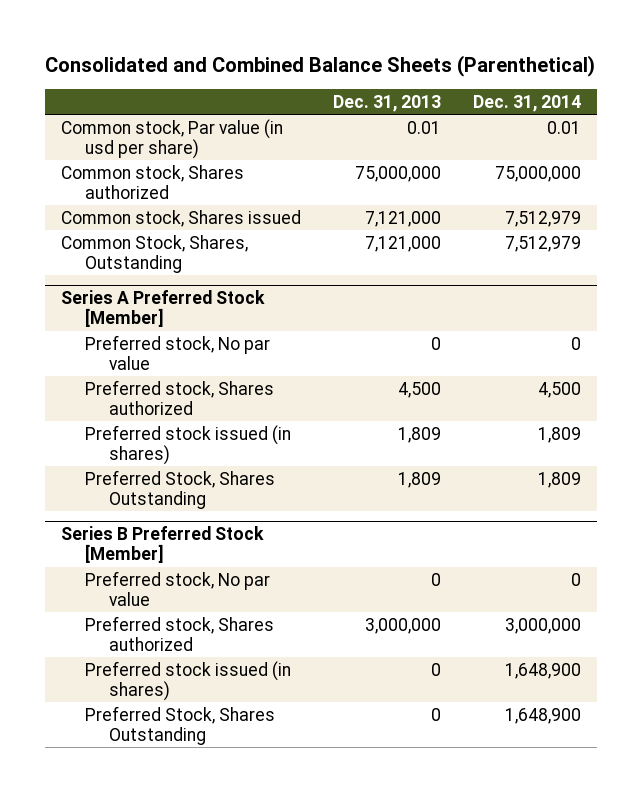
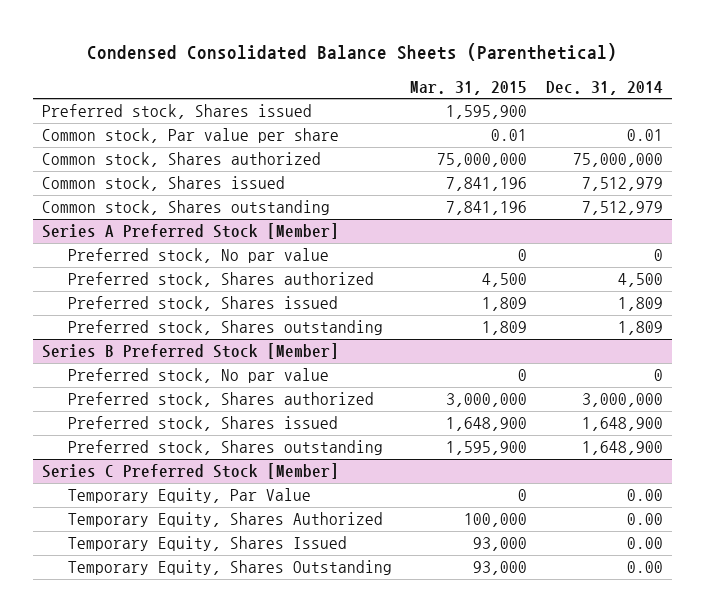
- Consolidated and Combined Balance Sheets (Parenthetical)
+ Condensed Consolidated Balance Sheets (Parenthetical)
- | Dec. 31, 2013 | Dec. 31, 2014
+ | Mar. 31, 2015 | Dec. 31, 2014
- Common stock, Par value (in usd per share) | 0.01 | 0.01
+ Preferred stock, Shares issued | 1,595,900 |
+ Common stock, Par value per share | 0.01 | 0.01
- Common Stock, Shares, Outstanding | 7,121,000 | 7,512,979
+ Common stock, Shares outstanding | 7,841,196 | 7,512,979
@ Series A Preferred Stock [Member]
- Preferred stock issued (in shares) | 1,809 | 1,809
- Preferred Stock, Shares Outstanding | 1,809 | 1,809
+ Preferred stock, Shares issued | 1,809 | 1,809
+ Preferred stock, Shares outstanding | 1,809 | 1,809
@ Series B Preferred Stock [Member]
- Preferred stock issued (in shares) | 0 | 1,648,900
- Preferred Stock, Shares Outstanding | 0 | 1,648,900
+ Preferred stock, Shares issued | 1,648,900 | 1,648,900
+ Preferred stock, Shares outstanding | 1,595,900 | 1,648,900
+ Series C Preferred Stock [Member]
+ Temporary Equity, Par Value | 0 | 0.00
+ Temporary Equity, Shares Authorized | 100,000 | 0.00
+ Temporary Equity, Shares Issued | 93,000 | 0.00
+ Temporary Equity, Shares Outstanding | 93,000 | 0.00

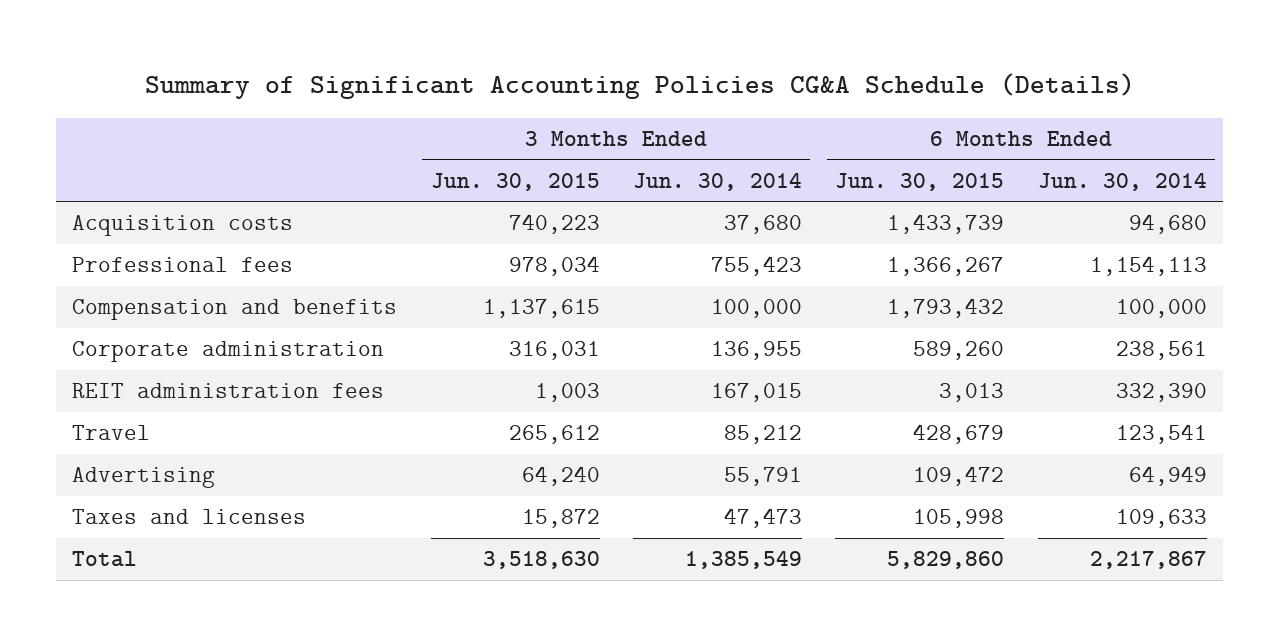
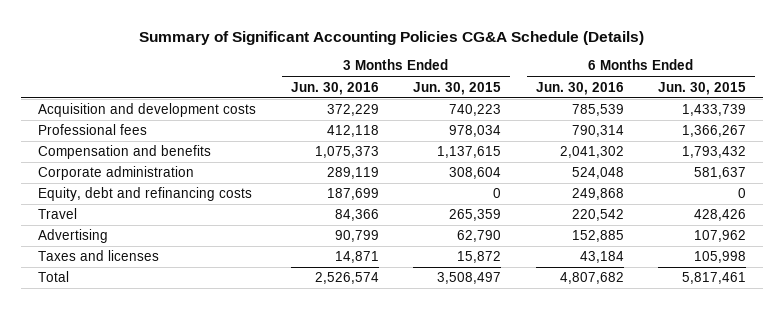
- | 3 Months Ended Jun. 30, 2015 | 3 Months Ended Jun. 30, 2014 | 6 Months Ended Jun. 30, 2015 | 6 Months Ended Jun. 30, 2014
+ | 3 Months Ended Jun. 30, 2016 | 3 Months Ended Jun. 30, 2015 | 6 Months Ended Jun. 30, 2016 | 6 Months Ended Jun. 30, 2015
- Acquisition costs | 740,223 | 37,680 | 1,433,739 | 94,680
+ Acquisition and development costs | 372,229 | 740,223 | 785,539 | 1,433,739
- Corporate administration | 316,031 | 136,955 | 589,260 | 238,561
- REIT administration fees | 1,003 | 167,015 | 3,013 | 332,390
- Travel | 265,612 | 85,212 | 428,679 | 123,541
- Advertising | 64,240 | 55,791 | 109,472 | 64,949
+ Corporate administration | 289,119 | 308,604 | 524,048 | 581,637
+ Equity, debt and refinancing costs | 187,699 | 0 | 249,868 | 0
+ Travel | 84,366 | 265,359 | 220,542 | 428,426
+ Advertising | 90,799 | 62,790 | 152,885 | 107,962
- Total | 3,518,630 | 1,385,549 | 5,829,860 | 2,217,867
+ Total | 2,526,574 | 3,508,497 | 4,807,682 | 5,817,461

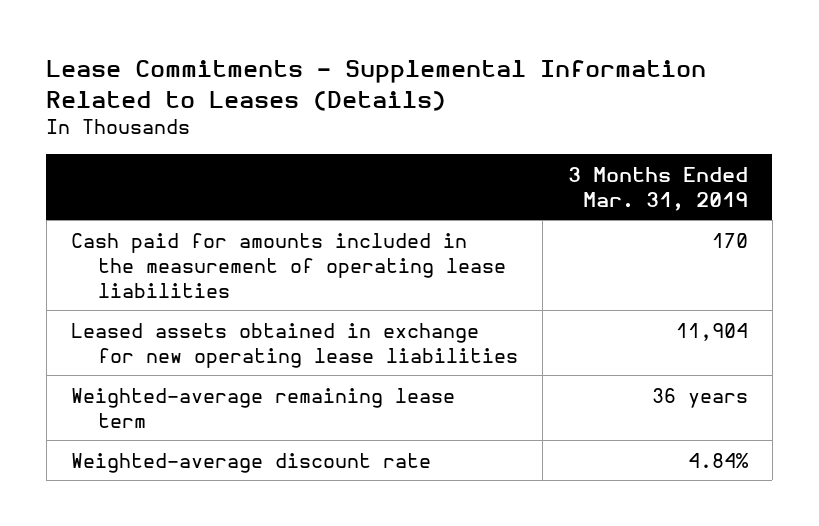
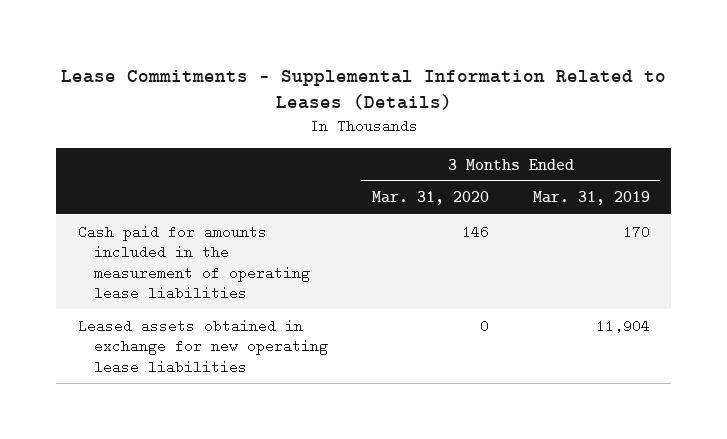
- | 3 Months Ended Mar. 31, 2019
+ | 3 Months Ended Mar. 31, 2020 | 3 Months Ended Mar. 31, 2019
- Weighted-average remaining lease term | 36 years
- Weighted-average discount rate | 4.84%

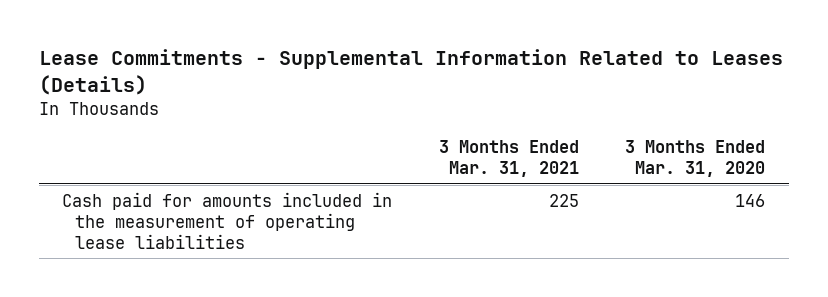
- | 3 Months Ended Mar. 31, 2020 | 3 Months Ended Mar. 31, 2019
+ | 3 Months Ended Mar. 31, 2021 | 3 Months Ended Mar. 31, 2020
- Leased assets obtained in exchange for new operating lease liabilities | 0 | 11,904

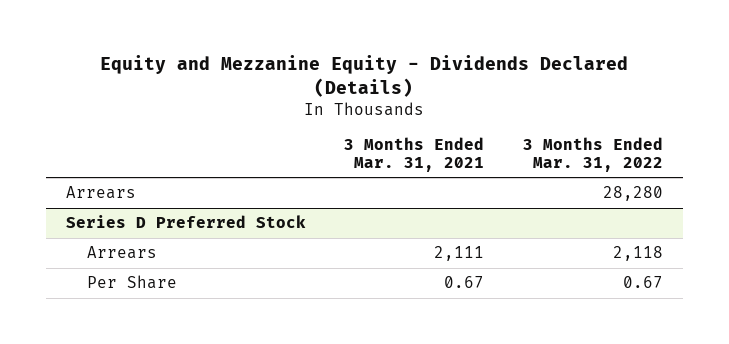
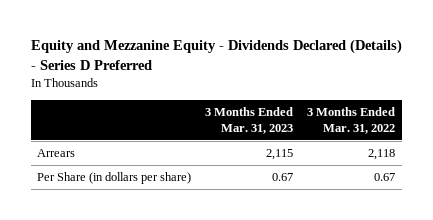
- Equity and Mezzanine Equity - Dividends Declared (Details)
+ Equity and Mezzanine Equity - Dividends Declared (Details) - Series D Preferred
- | 3 Months Ended Mar. 31, 2021 | 3 Months Ended Mar. 31, 2022
+ | 3 Months Ended Mar. 31, 2023 | 3 Months Ended Mar. 31, 2022
- Arrears | | 28,280
- Series D Preferred Stock
- Per Share | 0.67 | 0.67
+ Per Share (in dollars per share) | 0.67 | 0.67

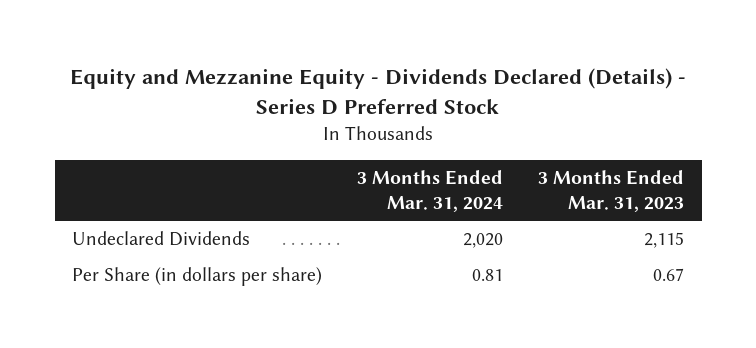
- Equity and Mezzanine Equity - Dividends Declared (Details) - Series D Preferred
+ Equity and Mezzanine Equity - Dividends Declared (Details) - Series D Preferred Stock
- | 3 Months Ended Mar. 31, 2023 | 3 Months Ended Mar. 31, 2022
+ | 3 Months Ended Mar. 31, 2024 | 3 Months Ended Mar. 31, 2023
- Arrears | 2,115 | 2,118
+ Undeclared Dividends | 2,020 | 2,115

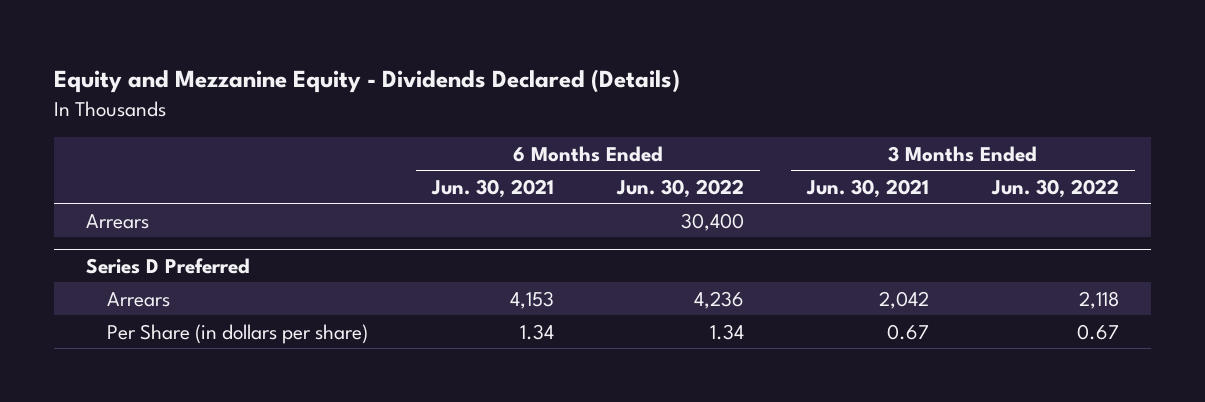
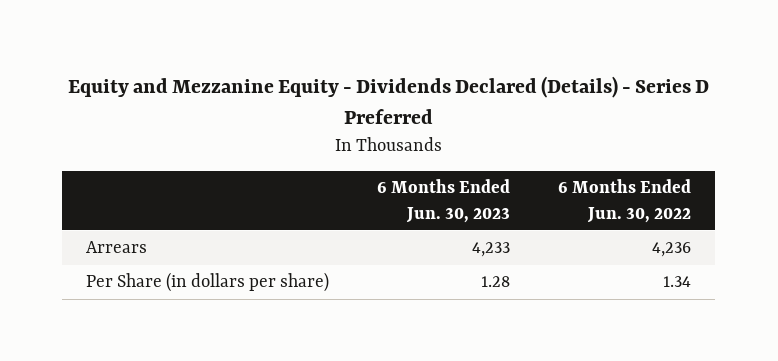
- Equity and Mezzanine Equity - Dividends Declared (Details)
+ Equity and Mezzanine Equity - Dividends Declared (Details) - Series D Preferred
- | 6 Months Ended Jun. 30, 2021 | 6 Months Ended Jun. 30, 2022 | 3 Months Ended Jun. 30, 2021 | 3 Months Ended Jun. 30, 2022
+ | 6 Months Ended Jun. 30, 2023 | 6 Months Ended Jun. 30, 2022
- Arrears | | 30,400 | |
- Series D Preferred

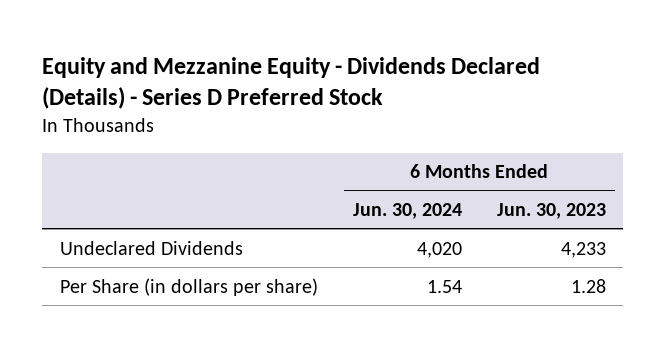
- Equity and Mezzanine Equity - Dividends Declared (Details) - Series D Preferred
+ Equity and Mezzanine Equity - Dividends Declared (Details) - Series D Preferred Stock
- | 6 Months Ended Jun. 30, 2023 | 6 Months Ended Jun. 30, 2022
+ | 6 Months Ended Jun. 30, 2024 | 6 Months Ended Jun. 30, 2023
- Arrears | 4,233 | 4,236
+ Undeclared Dividends | 4,020 | 4,233

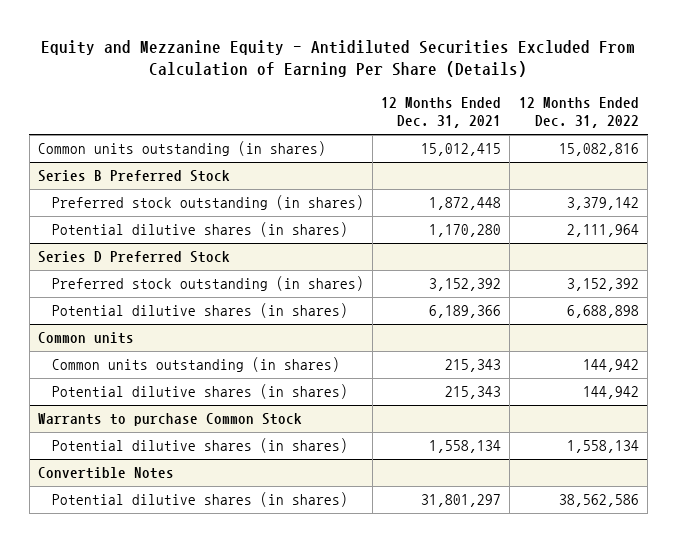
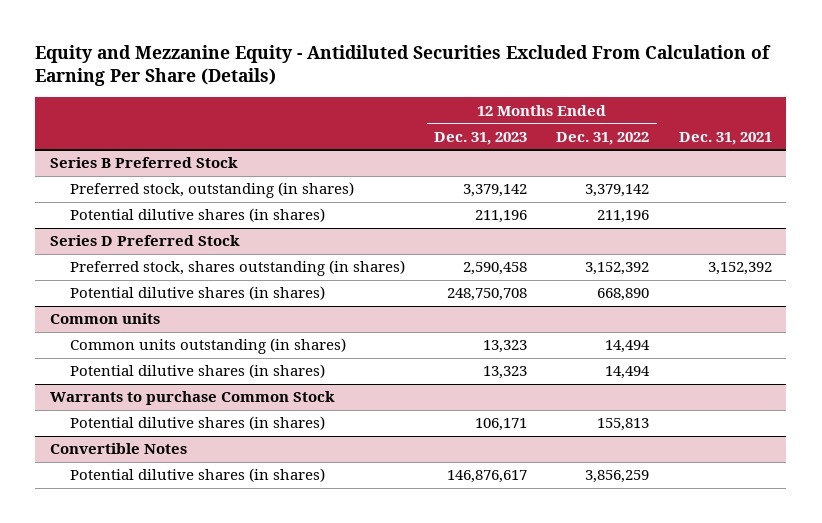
- | 12 Months Ended Dec. 31, 2021 | 12 Months Ended Dec. 31, 2022
+ | 12 Months Ended Dec. 31, 2023 | 12 Months Ended Dec. 31, 2022 | Dec. 31, 2021
- Common units outstanding (in shares) | 15,012,415 | 15,082,816
@ Series B Preferred Stock
- Preferred stock outstanding (in shares) | 1,872,448 | 3,379,142
- Potential dilutive shares (in shares) | 1,170,280 | 2,111,964
+ Preferred stock, outstanding (in shares) | 3,379,142 | 3,379,142 |
+ Potential dilutive shares (in shares) | 211,196 | 211,196 |
@ Series D Preferred Stock
- Preferred stock outstanding (in shares) | 3,152,392 | 3,152,392
- Potential dilutive shares (in shares) | 6,189,366 | 6,688,898
+ Preferred stock, shares outstanding (in shares) | 2,590,458 | 3,152,392 | 3,152,392
+ Potential dilutive shares (in shares) | 248,750,708 | 668,890 |
@ Common units
- Common units outstanding (in shares) | 215,343 | 144,942
- Potential dilutive shares (in shares) | 215,343 | 144,942
+ Common units outstanding (in shares) | 13,323 | 14,494 |
+ Potential dilutive shares (in shares) | 13,323 | 14,494 |
@ Warrants to purchase Common Stock
- Potential dilutive shares (in shares) | 1,558,134 | 1,558,134
+ Potential dilutive shares (in shares) | 106,171 | 155,813 |
@ Convertible Notes
- Potential dilutive shares (in shares) | 31,801,297 | 38,562,586
+ Potential dilutive shares (in shares) | 146,876,617 | 3,856,259 |

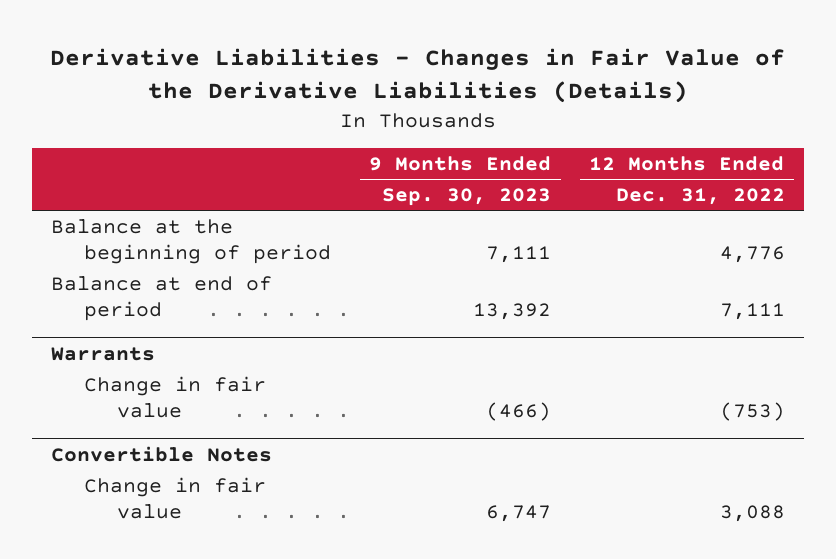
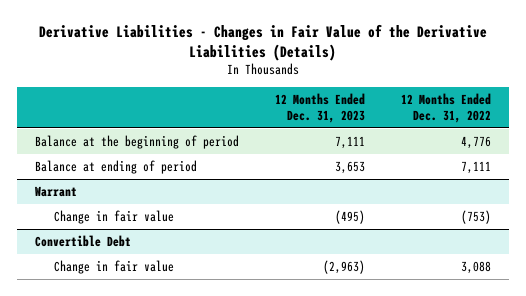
- | 9 Months Ended Sep. 30, 2023 | 12 Months Ended Dec. 31, 2022
+ | 12 Months Ended Dec. 31, 2023 | 12 Months Ended Dec. 31, 2022
- Balance at end of period | 13,392 | 7,111
- Warrants
+ Balance at ending of period | 3,653 | 7,111
+ Warrant
- Convertible Notes
+ Convertible Debt

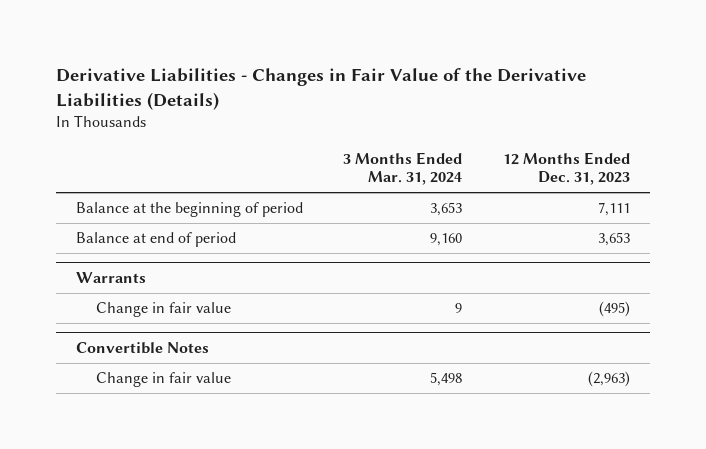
- | 12 Months Ended Dec. 31, 2023 | 12 Months Ended Dec. 31, 2022
+ | 3 Months Ended Mar. 31, 2024 | 12 Months Ended Dec. 31, 2023
- Balance at ending of period | 3,653 | 7,111
- Warrant
+ Balance at end of period | 9,160 | 3,653
+ Warrants
- Convertible Debt
+ Convertible Notes

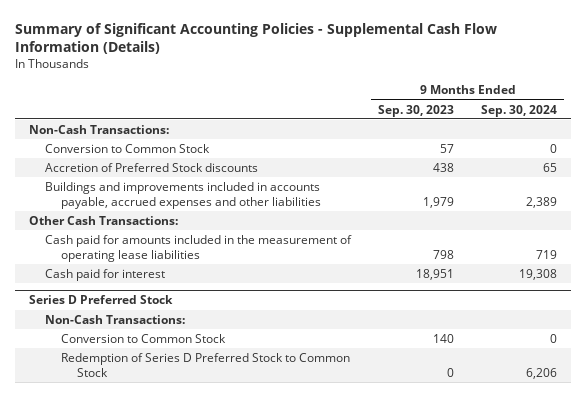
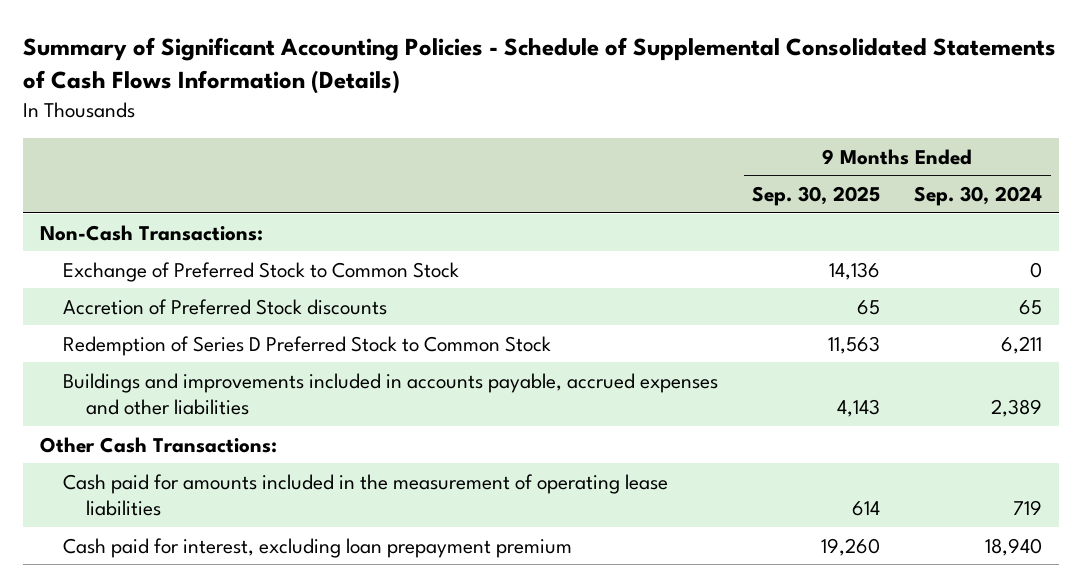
- Summary of Significant Accounting Policies - Supplemental Cash Flow Information (Details)
+ Summary of Significant Accounting Policies - Schedule of Supplemental Consolidated Statements of Cash Flows Information (Details)
- | 9 Months Ended Sep. 30, 2023 | 9 Months Ended Sep. 30, 2024
+ | 9 Months Ended Sep. 30, 2025 | 9 Months Ended Sep. 30, 2024
- Conversion to Common Stock | 57 | 0
+ Exchange of Preferred Stock to Common Stock | 14,136 | 0
+ Redemption of Series D Preferred Stock to Common Stock | 11,563 | 6,211
- Cash paid for interest | 18,951 | 19,308
- Series D Preferred Stock
- Non-Cash Transactions:
- Conversion to Common Stock | 140 | 0
- Redemption of Series D Preferred Stock to Common Stock | 0 | 6,206
+ Cash paid for interest, excluding loan prepayment premium | 19,260 | 18,940

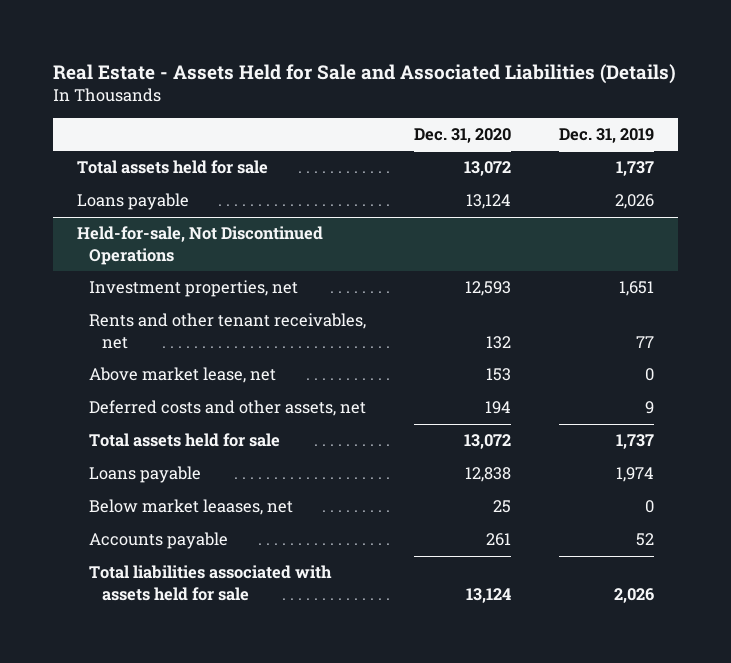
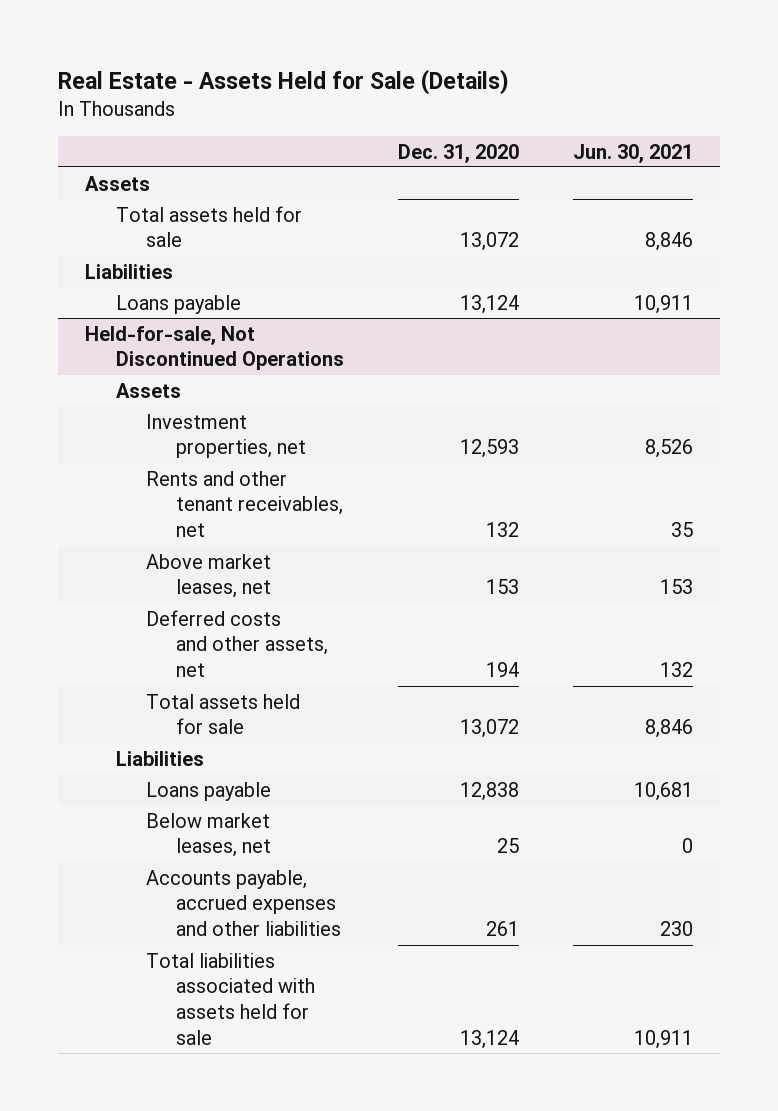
- Real Estate - Assets Held for Sale and Associated Liabilities (Details)
+ Real Estate - Assets Held for Sale (Details)
- | Dec. 31, 2020 | Dec. 31, 2019
+ | Dec. 31, 2020 | Jun. 30, 2021
+ Assets
+ Liabilities
@ Held-for-sale, Not Discontinued Operations
+ Assets
- Above market lease, net | 153 | 0
+ Above market leases, net | 153 | 153
+ Liabilities
- Below market leaases, net | 25 | 0
- Accounts payable | 261 | 52
+ Below market leases, net | 25 | 0
+ Accounts payable, accrued expenses and other liabilities | 261 | 230

